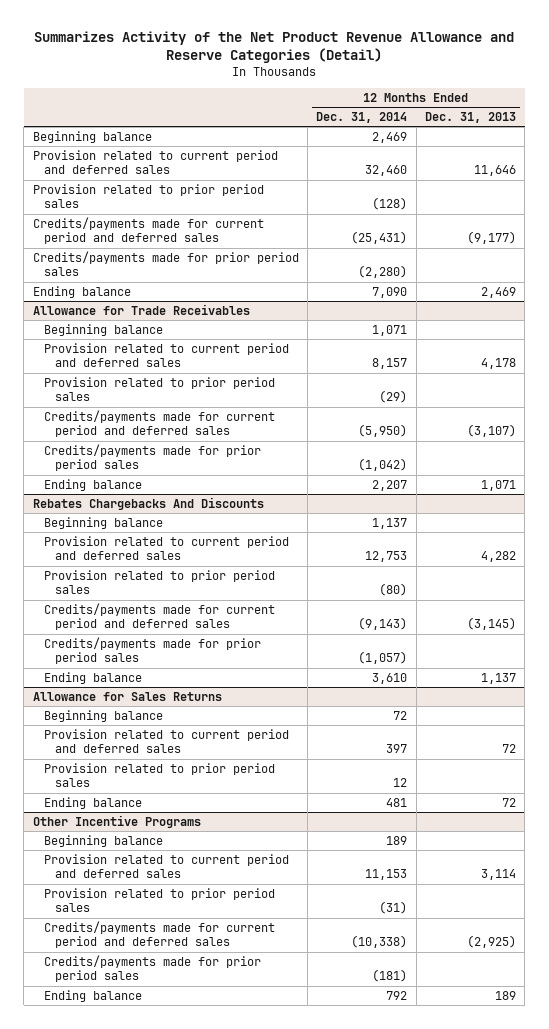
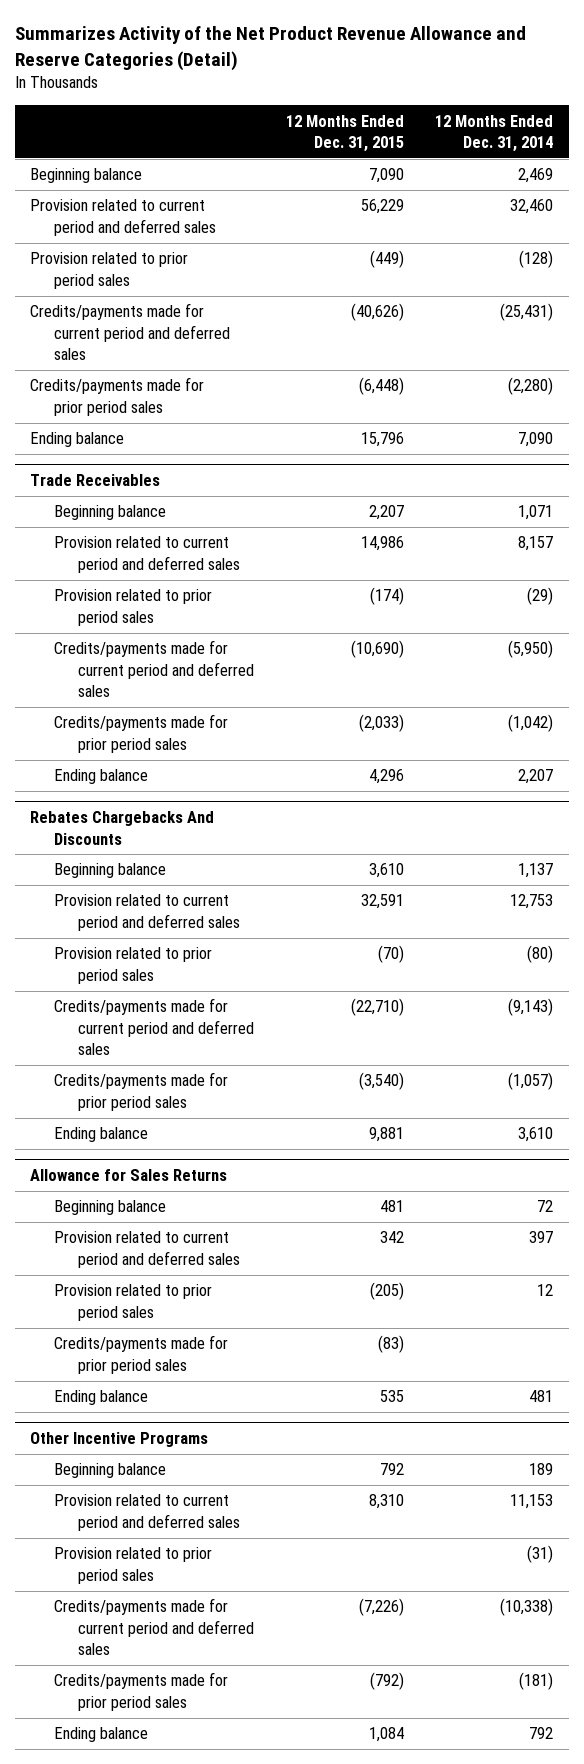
- | 12 Months Ended Dec. 31, 2014 | 12 Months Ended Dec. 31, 2013
+ | 12 Months Ended Dec. 31, 2015 | 12 Months Ended Dec. 31, 2014
- Allowance for Trade Receivables
+ Trade Receivables
@ Allowance for Sales Returns
+ Credits/payments made for prior period sales | (83) |

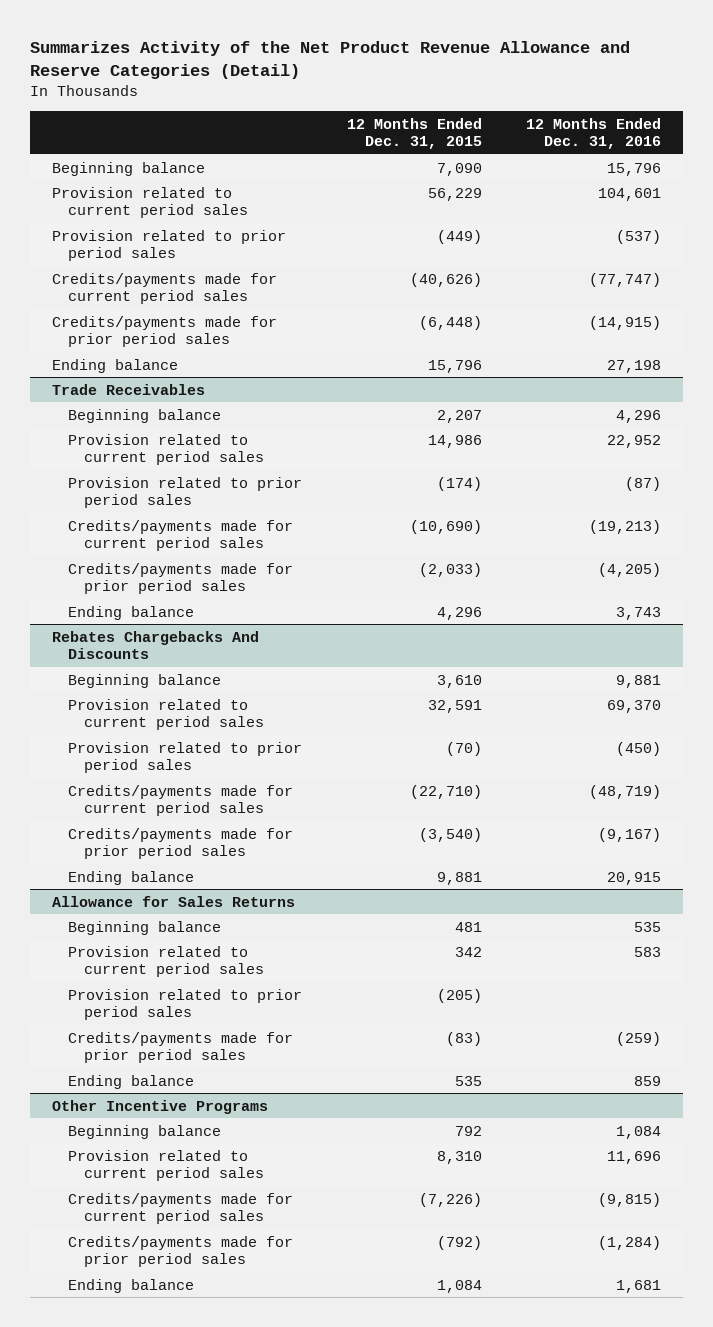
- | 12 Months Ended Dec. 31, 2015 | 12 Months Ended Dec. 31, 2014
+ | 12 Months Ended Dec. 31, 2015 | 12 Months Ended Dec. 31, 2016
- Provision related to current period and deferred sales | 56,229 | 32,460
+ Provision related to current period sales | 56,229 | 104,601
- Credits/payments made for current period and deferred sales | (40,626) | (25,431)
+ Credits/payments made for current period sales | (40,626) | (77,747)
@ Trade Receivables
- Provision related to current period and deferred sales | 14,986 | 8,157
+ Provision related to current period sales | 14,986 | 22,952
- Credits/payments made for current period and deferred sales | (10,690) | (5,950)
+ Credits/payments made for current period sales | (10,690) | (19,213)
@ Rebates Chargebacks And Discounts
- Provision related to current period and deferred sales | 32,591 | 12,753
+ Provision related to current period sales | 32,591 | 69,370
- Credits/payments made for current period and deferred sales | (22,710) | (9,143)
+ Credits/payments made for current period sales | (22,710) | (48,719)
@ Allowance for Sales Returns
- Provision related to current period and deferred sales | 342 | 397
+ Provision related to current period sales | 342 | 583
@ Other Incentive Programs
- Provision related to current period and deferred sales | 8,310 | 11,153
- Provision related to prior period sales | | (31)
- Credits/payments made for current period and deferred sales | (7,226) | (10,338)
+ Provision related to current period sales | 8,310 | 11,696
+ Credits/payments made for current period sales | (7,226) | (9,815)

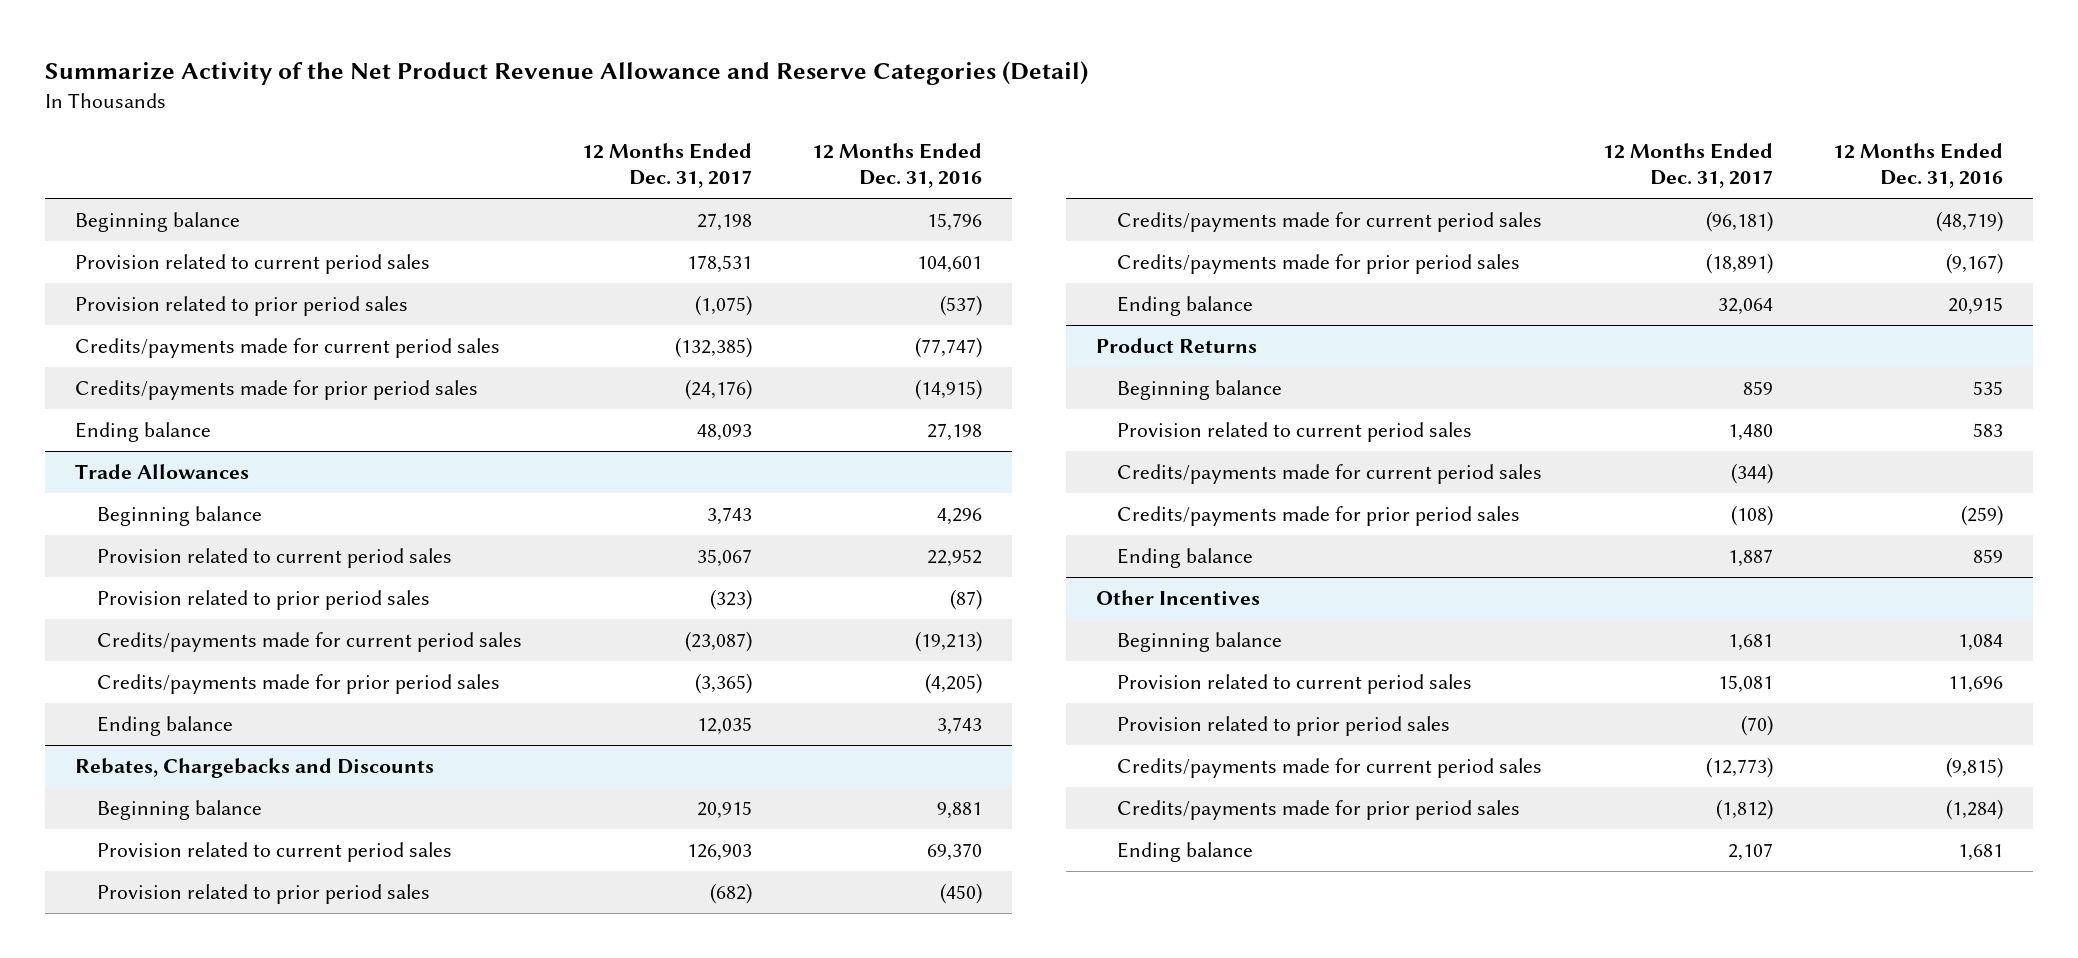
- Summarizes Activity of the Net Product Revenue Allowance and Reserve Categories (Detail)
+ Summarize Activity of the Net Product Revenue Allowance and Reserve Categories (Detail)
- | 12 Months Ended Dec. 31, 2015 | 12 Months Ended Dec. 31, 2016
+ | 12 Months Ended Dec. 31, 2017 | 12 Months Ended Dec. 31, 2016
- Trade Receivables
+ Trade Allowances
- Rebates Chargebacks And Discounts
+ Rebates, Chargebacks and Discounts
- Allowance for Sales Returns
+ Product Returns
- Provision related to prior period sales | (205) |
+ Credits/payments made for current period sales | (344) |
- Other Incentive Programs
+ Other Incentives
+ Provision related to prior period sales | (70) |

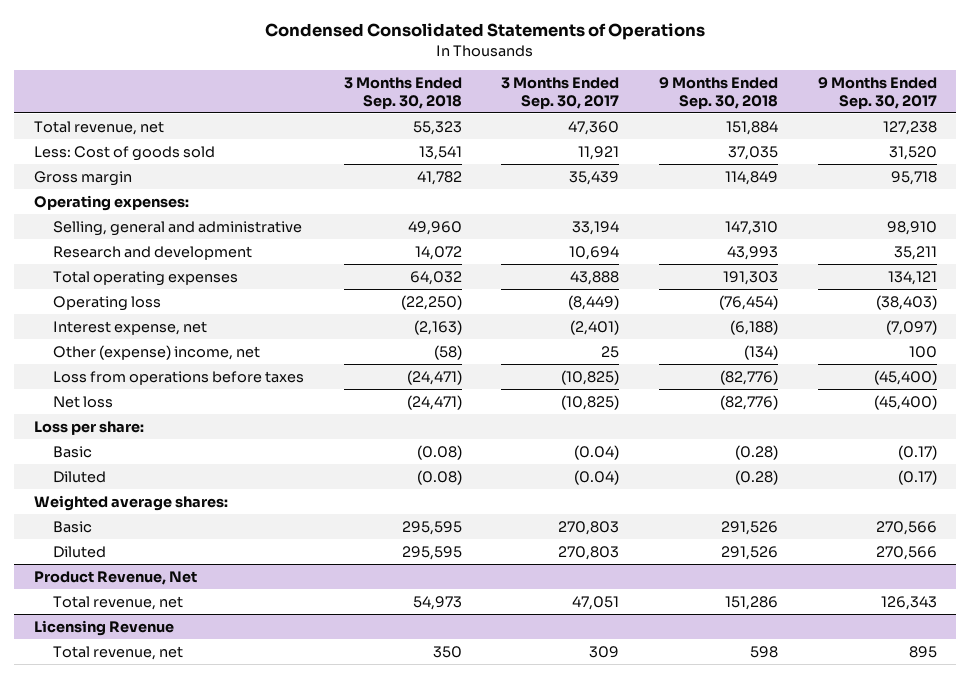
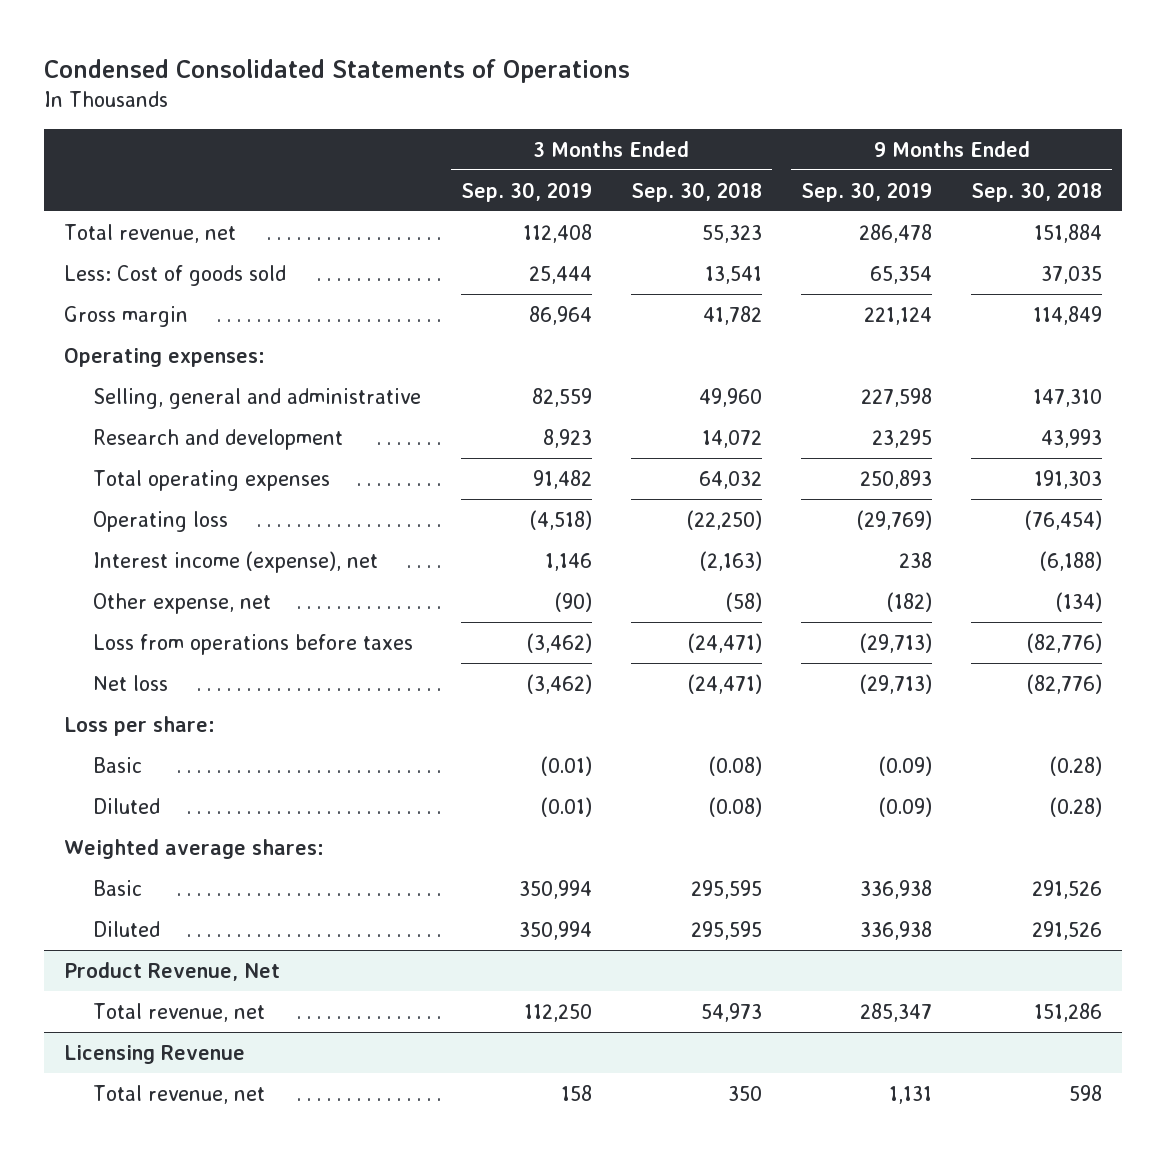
- | 3 Months Ended Sep. 30, 2018 | 3 Months Ended Sep. 30, 2017 | 9 Months Ended Sep. 30, 2018 | 9 Months Ended Sep. 30, 2017
+ | 3 Months Ended Sep. 30, 2019 | 3 Months Ended Sep. 30, 2018 | 9 Months Ended Sep. 30, 2019 | 9 Months Ended Sep. 30, 2018
- Interest expense, net | (2,163) | (2,401) | (6,188) | (7,097)
- Other (expense) income, net | (58) | 25 | (134) | 100
+ Interest income (expense), net | 1,146 | (2,163) | 238 | (6,188)
+ Other expense, net | (90) | (58) | (182) | (134)

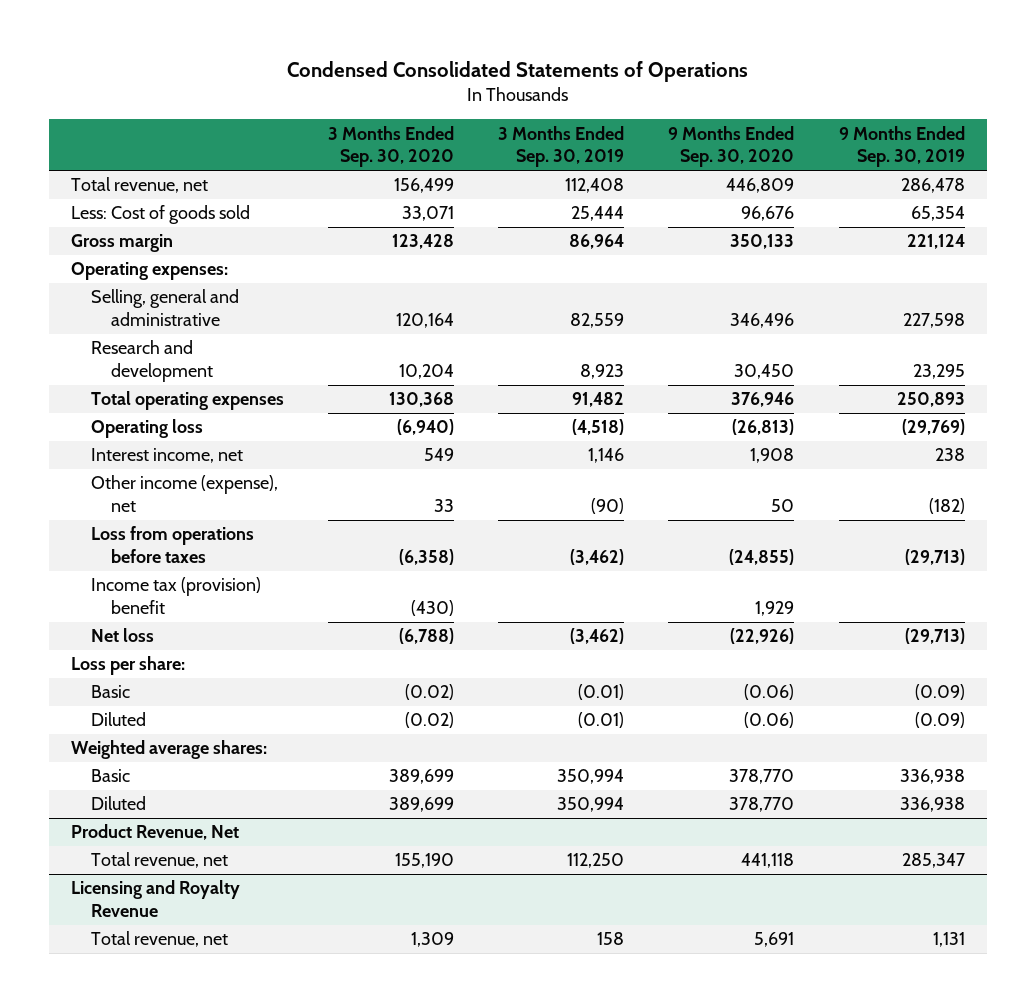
- | 3 Months Ended Sep. 30, 2019 | 3 Months Ended Sep. 30, 2018 | 9 Months Ended Sep. 30, 2019 | 9 Months Ended Sep. 30, 2018
+ | 3 Months Ended Sep. 30, 2020 | 3 Months Ended Sep. 30, 2019 | 9 Months Ended Sep. 30, 2020 | 9 Months Ended Sep. 30, 2019
- Interest income (expense), net | 1,146 | (2,163) | 238 | (6,188)
- Other expense, net | (90) | (58) | (182) | (134)
+ Interest income, net | 549 | 1,146 | 1,908 | 238
+ Other income (expense), net | 33 | (90) | 50 | (182)
+ Income tax (provision) benefit | (430) | | 1,929 |
- Licensing Revenue
+ Licensing and Royalty Revenue

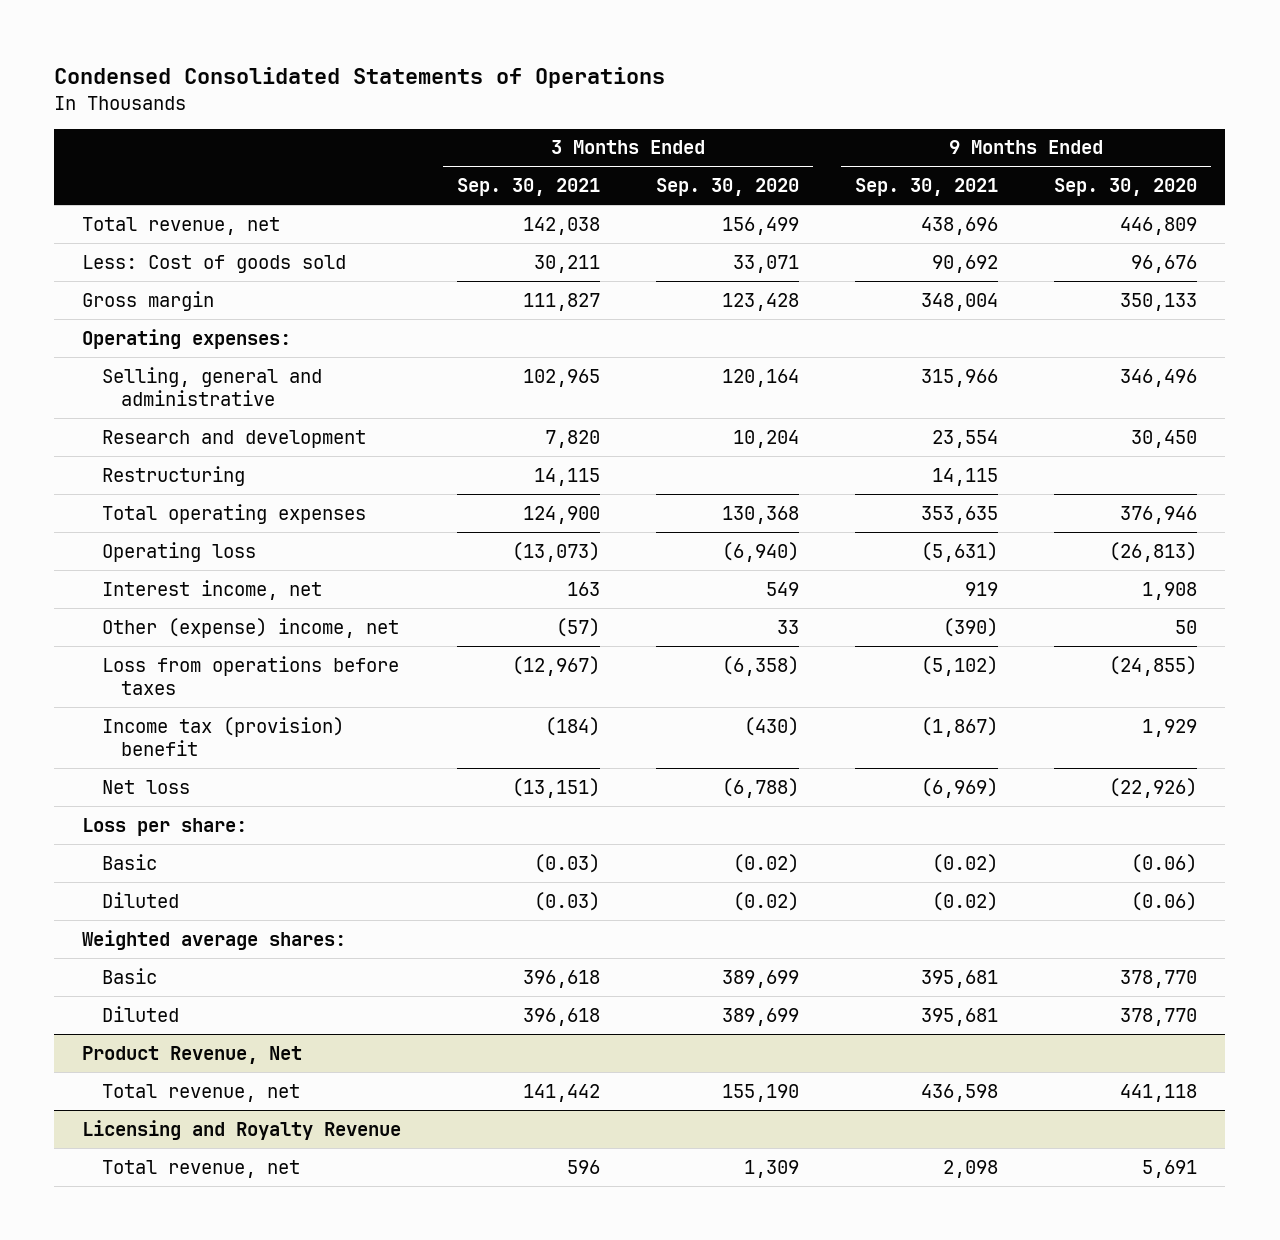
- | 3 Months Ended Sep. 30, 2020 | 3 Months Ended Sep. 30, 2019 | 9 Months Ended Sep. 30, 2020 | 9 Months Ended Sep. 30, 2019
+ | 3 Months Ended Sep. 30, 2021 | 3 Months Ended Sep. 30, 2020 | 9 Months Ended Sep. 30, 2021 | 9 Months Ended Sep. 30, 2020
+ Restructuring | 14,115 | | 14,115 |
- Other income (expense), net | 33 | (90) | 50 | (182)
+ Other (expense) income, net | (57) | 33 | (390) | 50

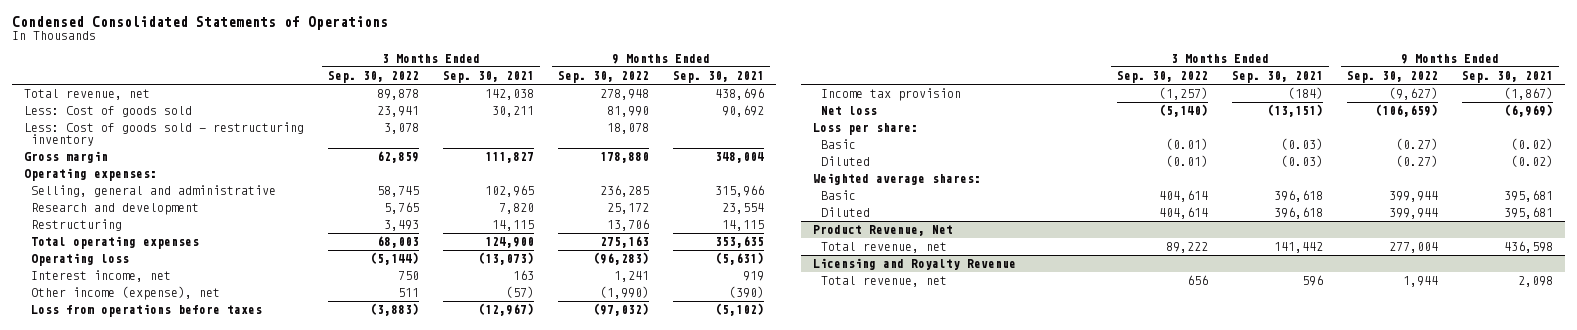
- | 3 Months Ended Sep. 30, 2021 | 3 Months Ended Sep. 30, 2020 | 9 Months Ended Sep. 30, 2021 | 9 Months Ended Sep. 30, 2020
+ | 3 Months Ended Sep. 30, 2022 | 3 Months Ended Sep. 30, 2021 | 9 Months Ended Sep. 30, 2022 | 9 Months Ended Sep. 30, 2021
+ Less: Cost of goods sold - restructuring inventory | 3,078 | | 18,078 |
- Other (expense) income, net | (57) | 33 | (390) | 50
+ Other income (expense), net | 511 | (57) | (1,990) | (390)
- Income tax (provision) benefit | (184) | (430) | (1,867) | 1,929
+ Income tax provision | (1,257) | (184) | (9,627) | (1,867)

